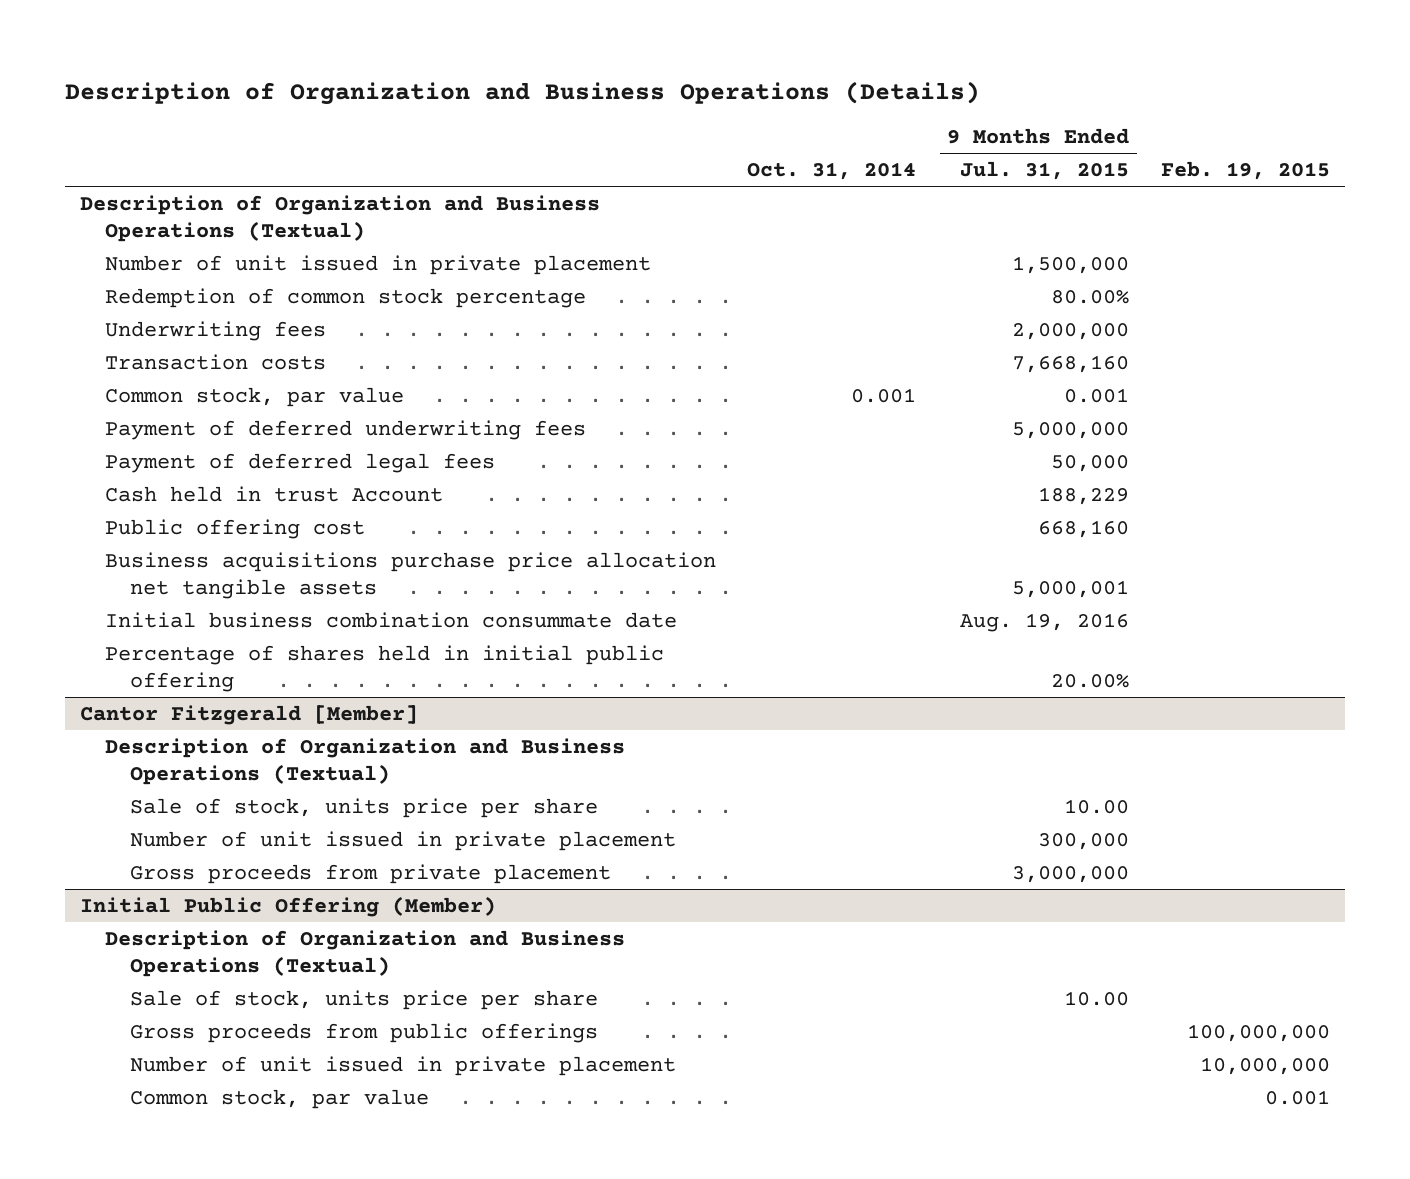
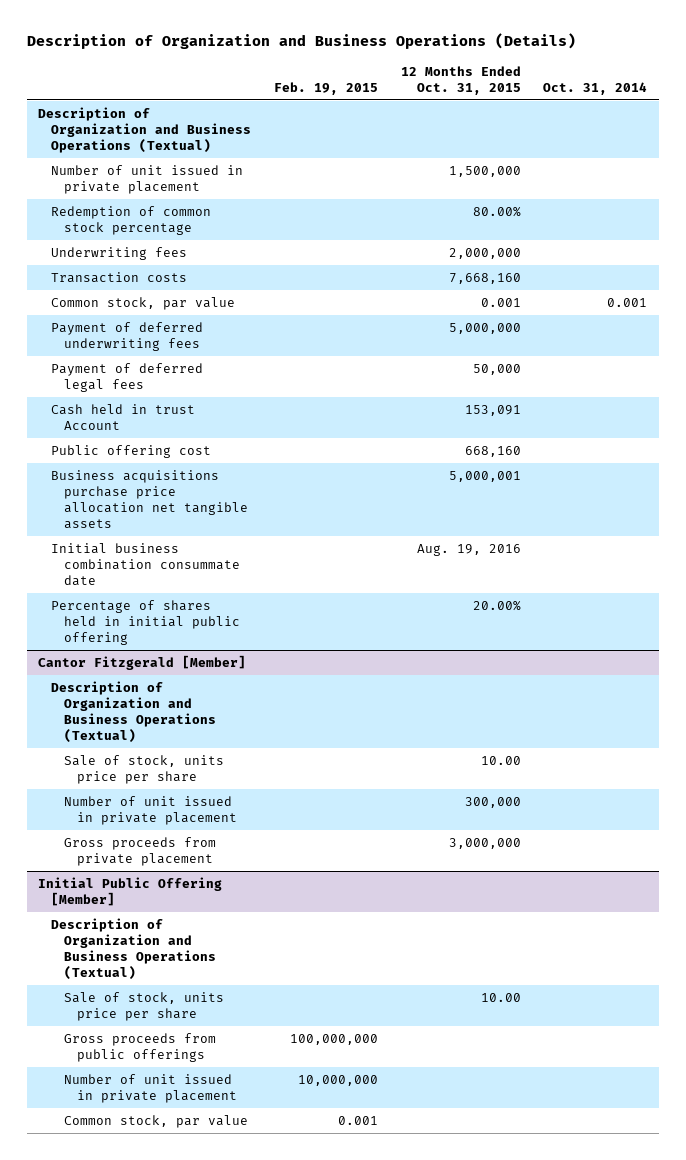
- | Oct. 31, 2014 | 9 Months Ended Jul. 31, 2015 | Feb. 19, 2015
+ | Feb. 19, 2015 | 12 Months Ended Oct. 31, 2015 | Oct. 31, 2014
- Initial Public Offering (Member)
+ Initial Public Offering [Member]

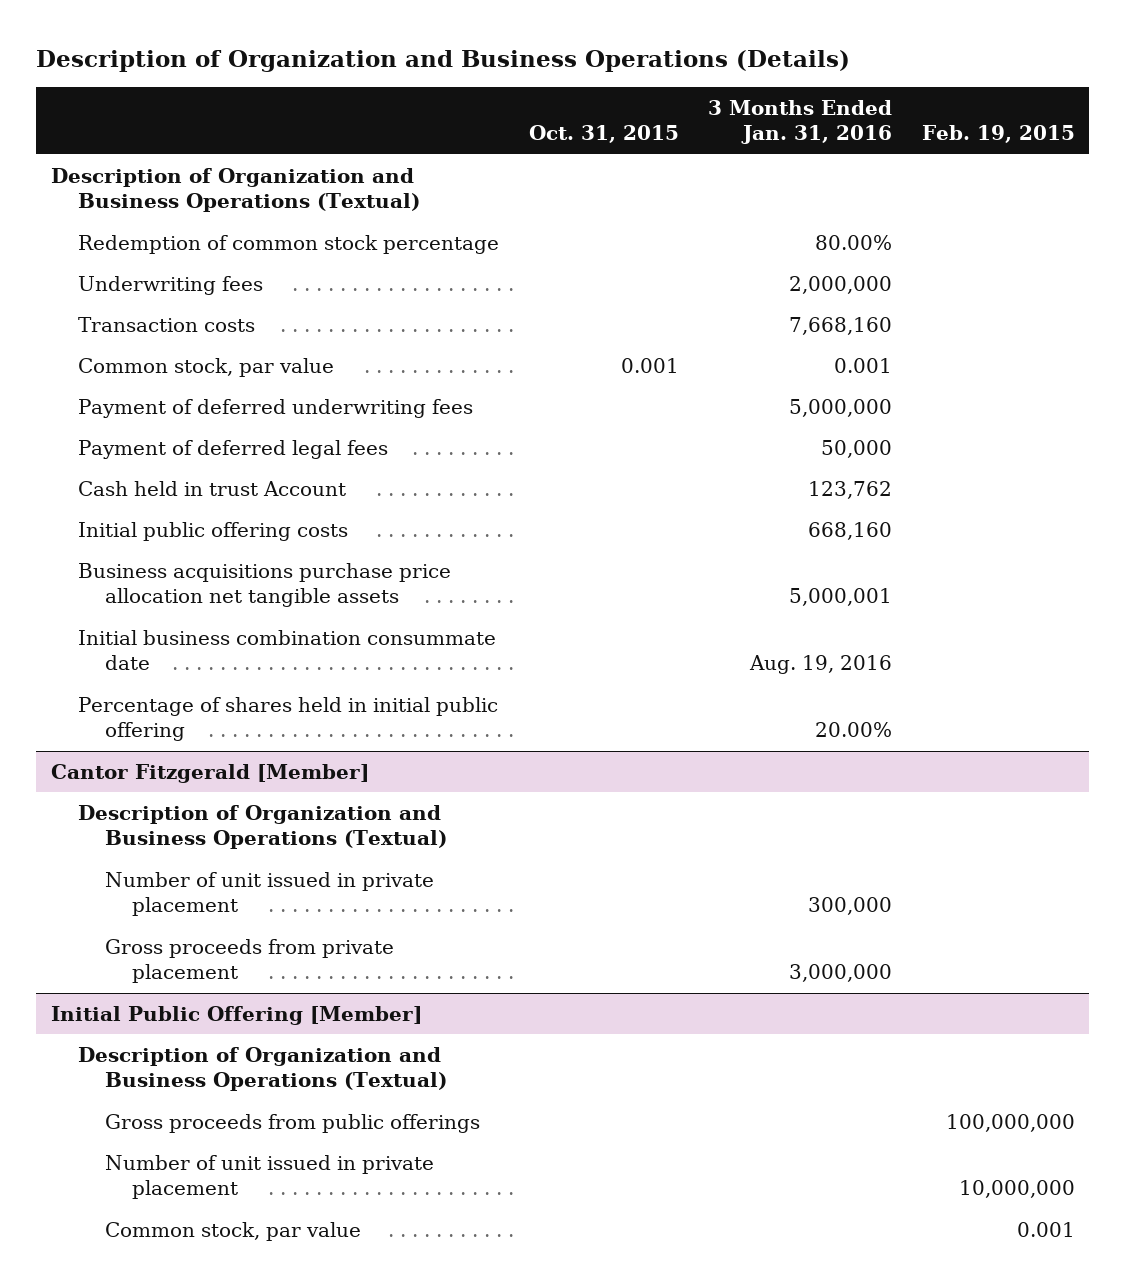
- | Feb. 19, 2015 | 12 Months Ended Oct. 31, 2015 | Oct. 31, 2014
+ | Oct. 31, 2015 | 3 Months Ended Jan. 31, 2016 | Feb. 19, 2015
- Number of unit issued in private placement | | 1,500,000 |
- Public offering cost | | 668,160 |
+ Initial public offering costs | | 668,160 |
@ Cantor Fitzgerald [Member]
- Sale of stock, units price per share | | 10.00 |
@ Initial Public Offering [Member]
- Sale of stock, units price per share | | 10.00 |

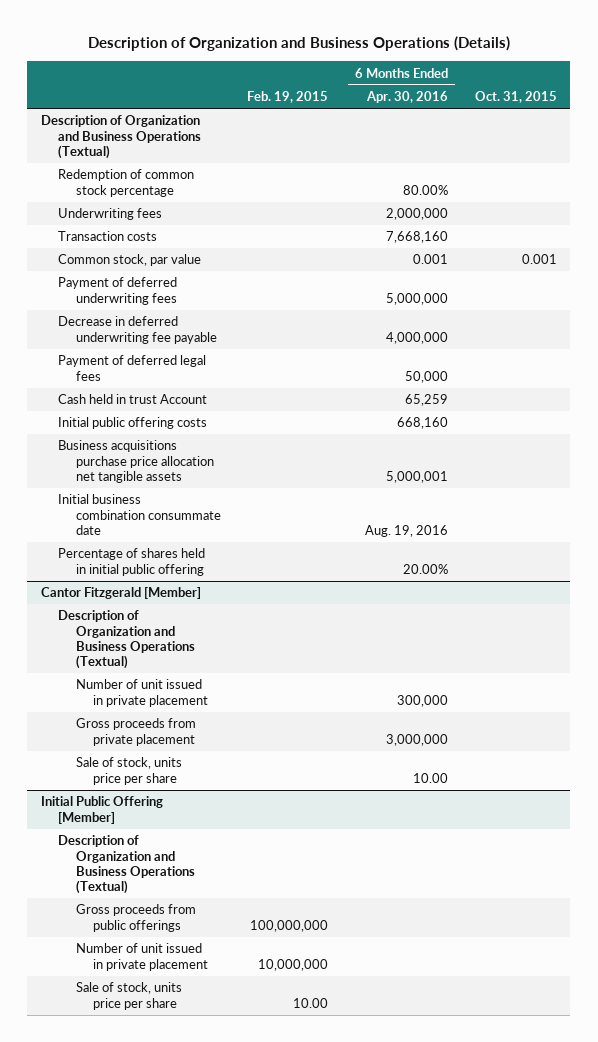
- | Oct. 31, 2015 | 3 Months Ended Jan. 31, 2016 | Feb. 19, 2015
+ | Feb. 19, 2015 | 6 Months Ended Apr. 30, 2016 | Oct. 31, 2015
+ Decrease in deferred underwriting fee payable | | 4,000,000 |
@ Cantor Fitzgerald [Member]
+ Sale of stock, units price per share | | 10.00 |
@ Initial Public Offering [Member]
- Common stock, par value | | | 0.001
+ Sale of stock, units price per share | 10.00 | |

